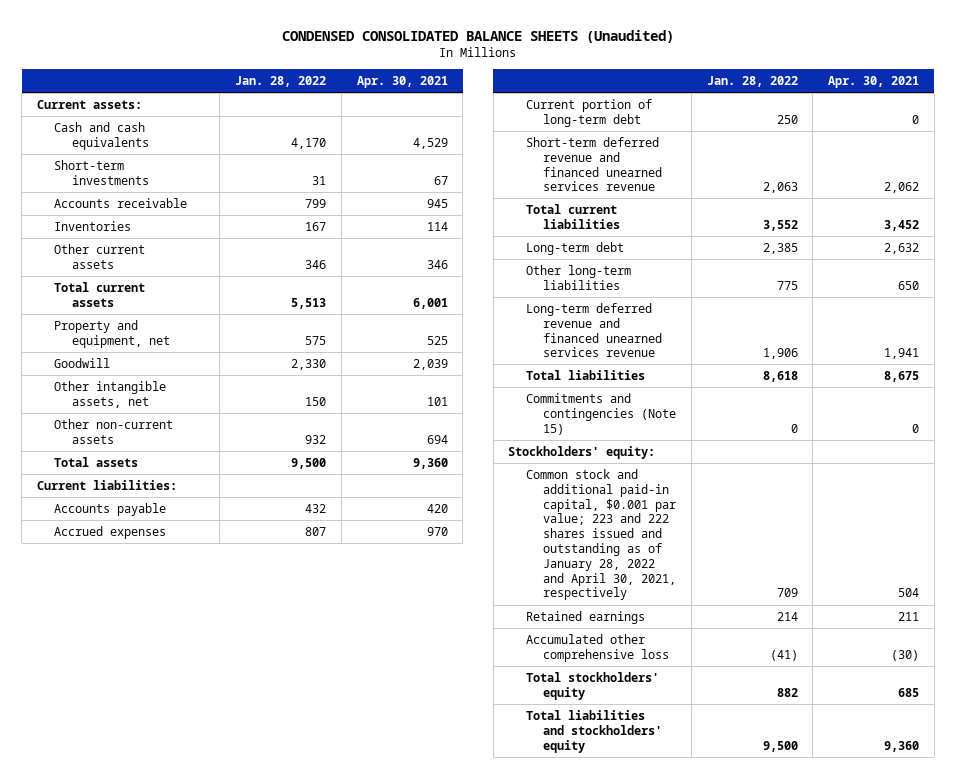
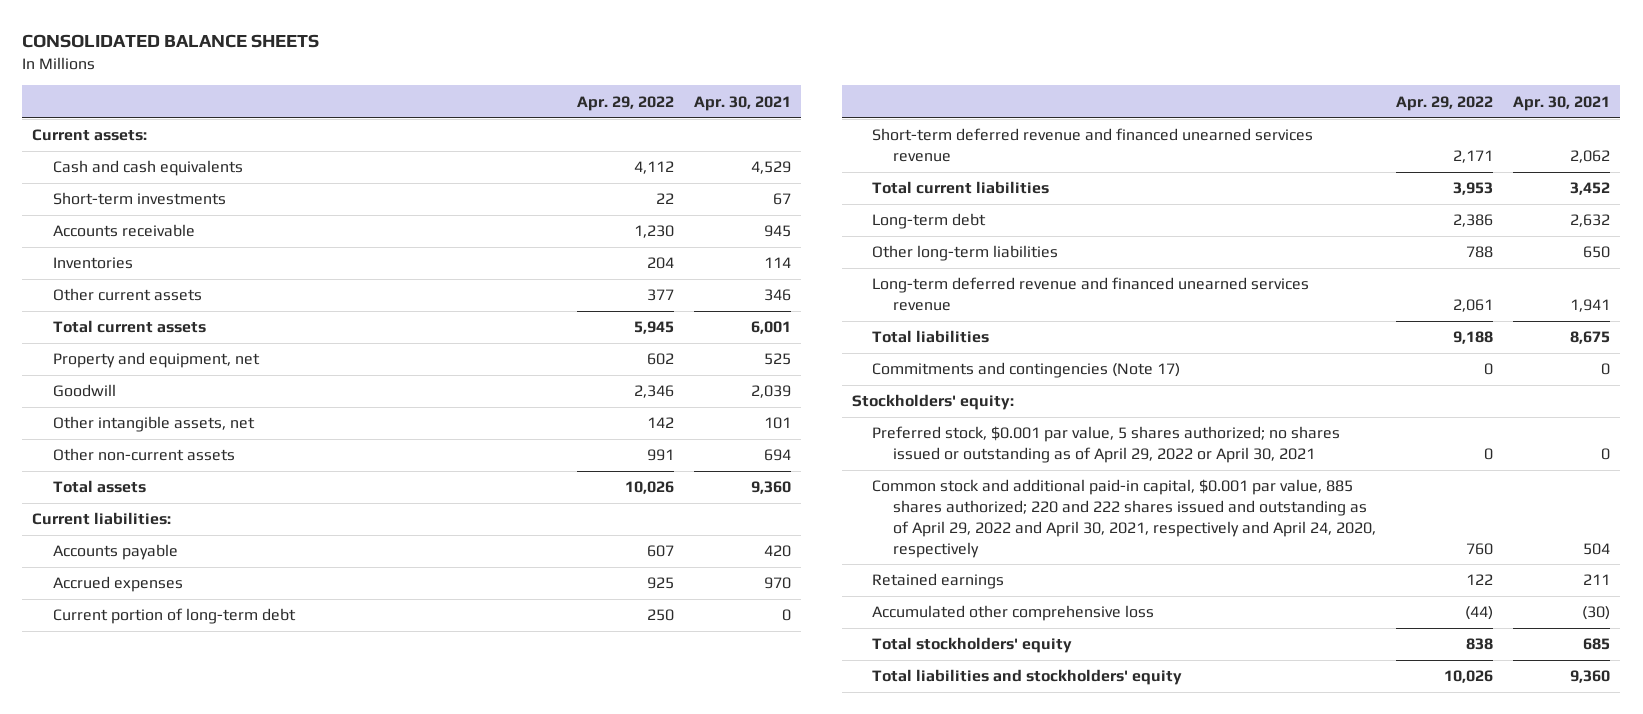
- CONDENSED CONSOLIDATED BALANCE SHEETS (Unaudited)
+ CONSOLIDATED BALANCE SHEETS
- | Jan. 28, 2022 | Apr. 30, 2021
+ | Apr. 29, 2022 | Apr. 30, 2021
- Commitments and contingencies (Note 15) | 0 | 0
+ Commitments and contingencies (Note 17) | 0 | 0
- Common stock and additional paid-in capital, $0.001 par value; 223 and 222 shares issued and outstanding as of January 28, 2022 and April 30, 2021, respectively | 709 | 504
+ Preferred stock, $0.001 par value, 5 shares authorized; no shares issued or outstanding as of April 29, 2022 or April 30, 2021 | 0 | 0
+ Common stock and additional paid-in capital, $0.001 par value, 885 shares authorized; 220 and 222 shares issued and outstanding as of April 29, 2022 and April 30, 2021, respectively and April 24, 2020, respectively | 760 | 504

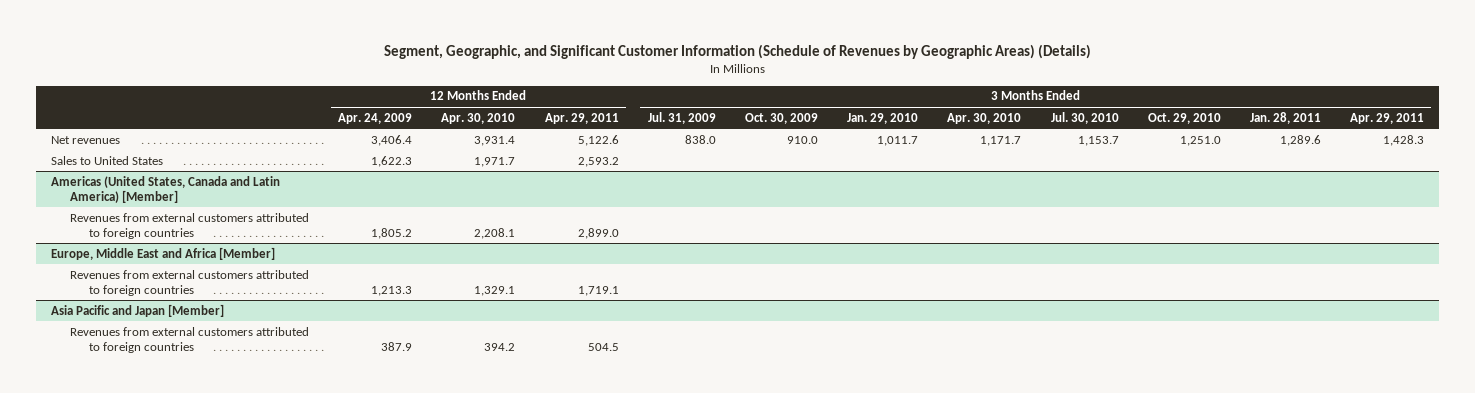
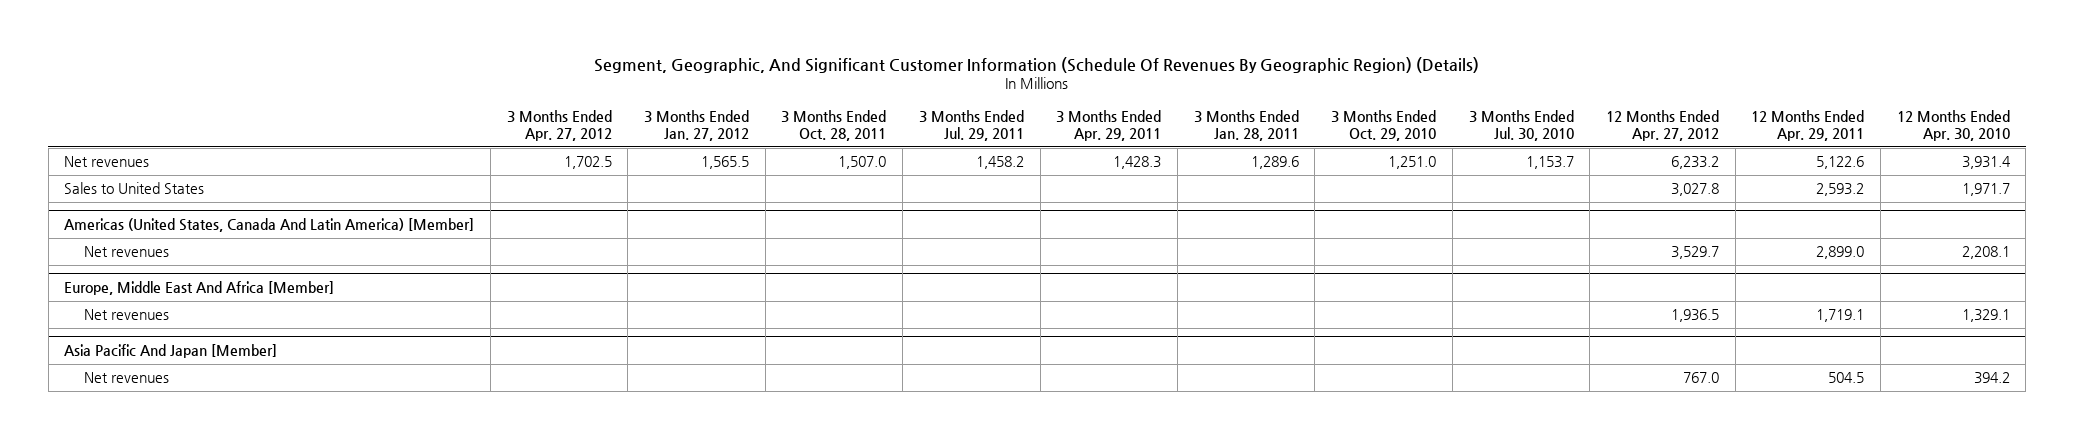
- Segment, Geographic, and Significant Customer Information (Schedule of Revenues by Geographic Areas) (Details)
+ Segment, Geographic, And Significant Customer Information (Schedule Of Revenues By Geographic Region) (Details)
- | 12 Months Ended Apr. 24, 2009 | 12 Months Ended Apr. 30, 2010 | 12 Months Ended Apr. 29, 2011 | 3 Months Ended Jul. 31, 2009 | 3 Months Ended Oct. 30, 2009 | 3 Months Ended Jan. 29, 2010 | 3 Months Ended Apr. 30, 2010 | 3 Months Ended Jul. 30, 2010 | 3 Months Ended Oct. 29, 2010 | 3 Months Ended Jan. 28, 2011 | 3 Months Ended Apr. 29, 2011
+ | 3 Months Ended Apr. 27, 2012 | 3 Months Ended Jan. 27, 2012 | 3 Months Ended Oct. 28, 2011 | 3 Months Ended Jul. 29, 2011 | 3 Months Ended Apr. 29, 2011 | 3 Months Ended Jan. 28, 2011 | 3 Months Ended Oct. 29, 2010 | 3 Months Ended Jul. 30, 2010 | 12 Months Ended Apr. 27, 2012 | 12 Months Ended Apr. 29, 2011 | 12 Months Ended Apr. 30, 2010
- Americas (United States, Canada and Latin America) [Member]
- Revenues from external customers attributed to foreign countries | 1,805.2 | 2,208.1 | 2,899.0 | | | | | | | |
- Europe, Middle East and Africa [Member]
- Revenues from external customers attributed to foreign countries | 1,213.3 | 1,329.1 | 1,719.1 | | | | | | | |
- Asia Pacific and Japan [Member]
- Revenues from external customers attributed to foreign countries | 387.9 | 394.2 | 504.5 | | | | | | | |
+ Americas (United States, Canada And Latin America) [Member]
+ Net revenues | | | | | | | | | 3,529.7 | 2,899.0 | 2,208.1
+ Europe, Middle East And Africa [Member]
+ Net revenues | | | | | | | | | 1,936.5 | 1,719.1 | 1,329.1
+ Asia Pacific And Japan [Member]
+ Net revenues | | | | | | | | | 767.0 | 504.5 | 394.2

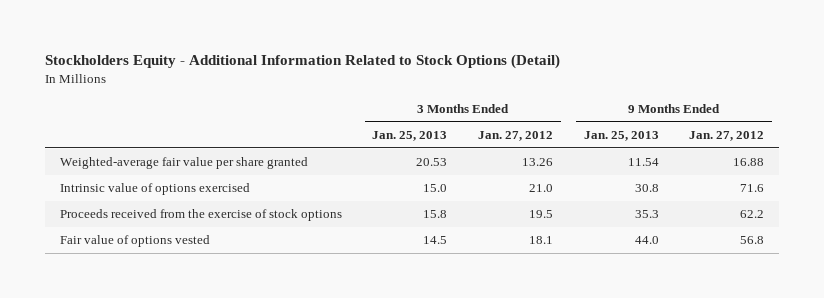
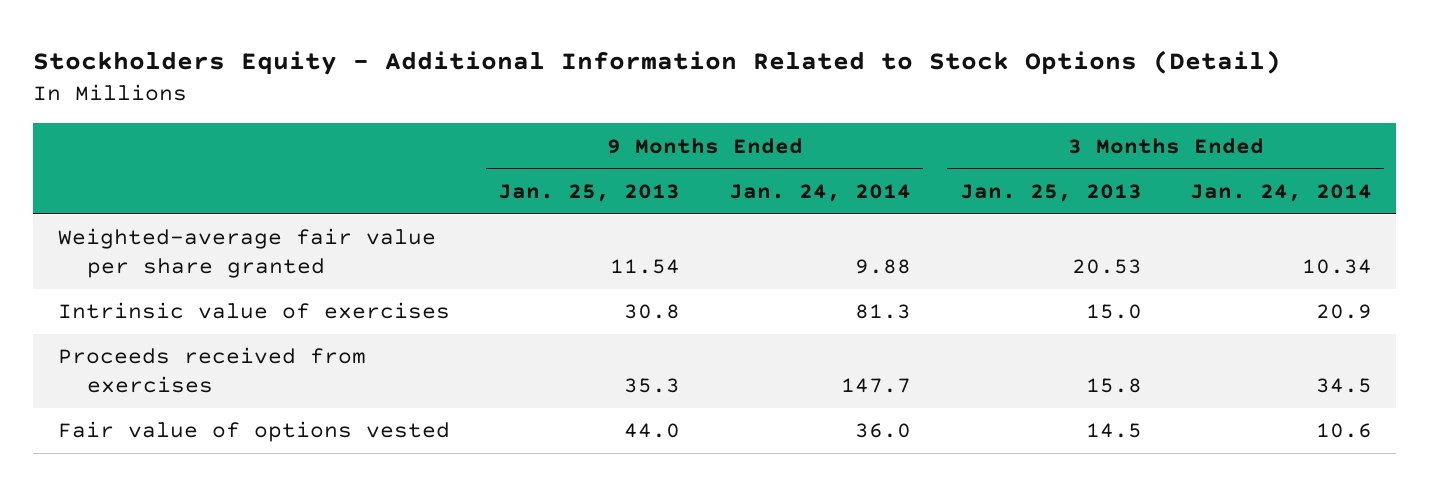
- | 3 Months Ended Jan. 25, 2013 | 3 Months Ended Jan. 27, 2012 | 9 Months Ended Jan. 25, 2013 | 9 Months Ended Jan. 27, 2012
+ | 9 Months Ended Jan. 25, 2013 | 9 Months Ended Jan. 24, 2014 | 3 Months Ended Jan. 25, 2013 | 3 Months Ended Jan. 24, 2014
- Intrinsic value of options exercised | 15.0 | 21.0 | 30.8 | 71.6
- Proceeds received from the exercise of stock options | 15.8 | 19.5 | 35.3 | 62.2
+ Intrinsic value of exercises | 30.8 | 81.3 | 15.0 | 20.9
+ Proceeds received from exercises | 35.3 | 147.7 | 15.8 | 34.5

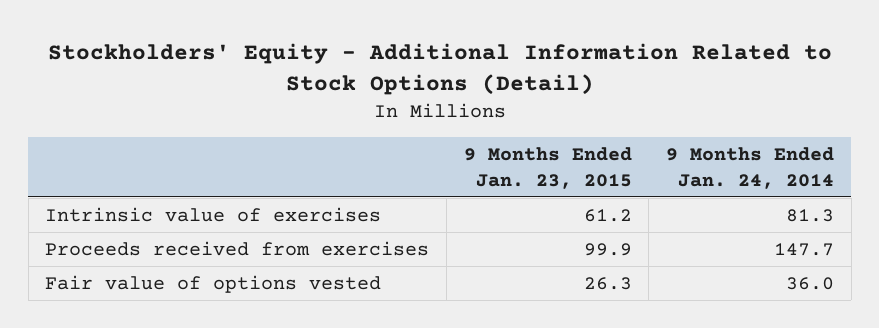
- Stockholders Equity - Additional Information Related to Stock Options (Detail)
+ Stockholders' Equity - Additional Information Related to Stock Options (Detail)
- | 9 Months Ended Jan. 25, 2013 | 9 Months Ended Jan. 24, 2014 | 3 Months Ended Jan. 25, 2013 | 3 Months Ended Jan. 24, 2014
+ | 9 Months Ended Jan. 23, 2015 | 9 Months Ended Jan. 24, 2014
- Weighted-average fair value per share granted | 11.54 | 9.88 | 20.53 | 10.34

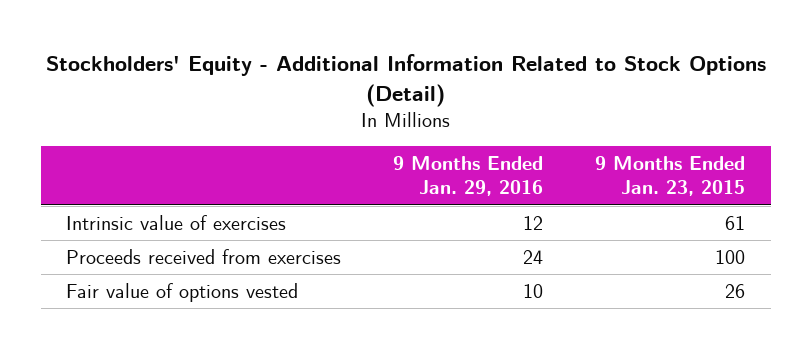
- | 9 Months Ended Jan. 23, 2015 | 9 Months Ended Jan. 24, 2014
+ | 9 Months Ended Jan. 29, 2016 | 9 Months Ended Jan. 23, 2015
- Intrinsic value of exercises | 61.2 | 81.3
- Proceeds received from exercises | 99.9 | 147.7
- Fair value of options vested | 26.3 | 36.0
+ Intrinsic value of exercises | 12 | 61
+ Proceeds received from exercises | 24 | 100
+ Fair value of options vested | 10 | 26

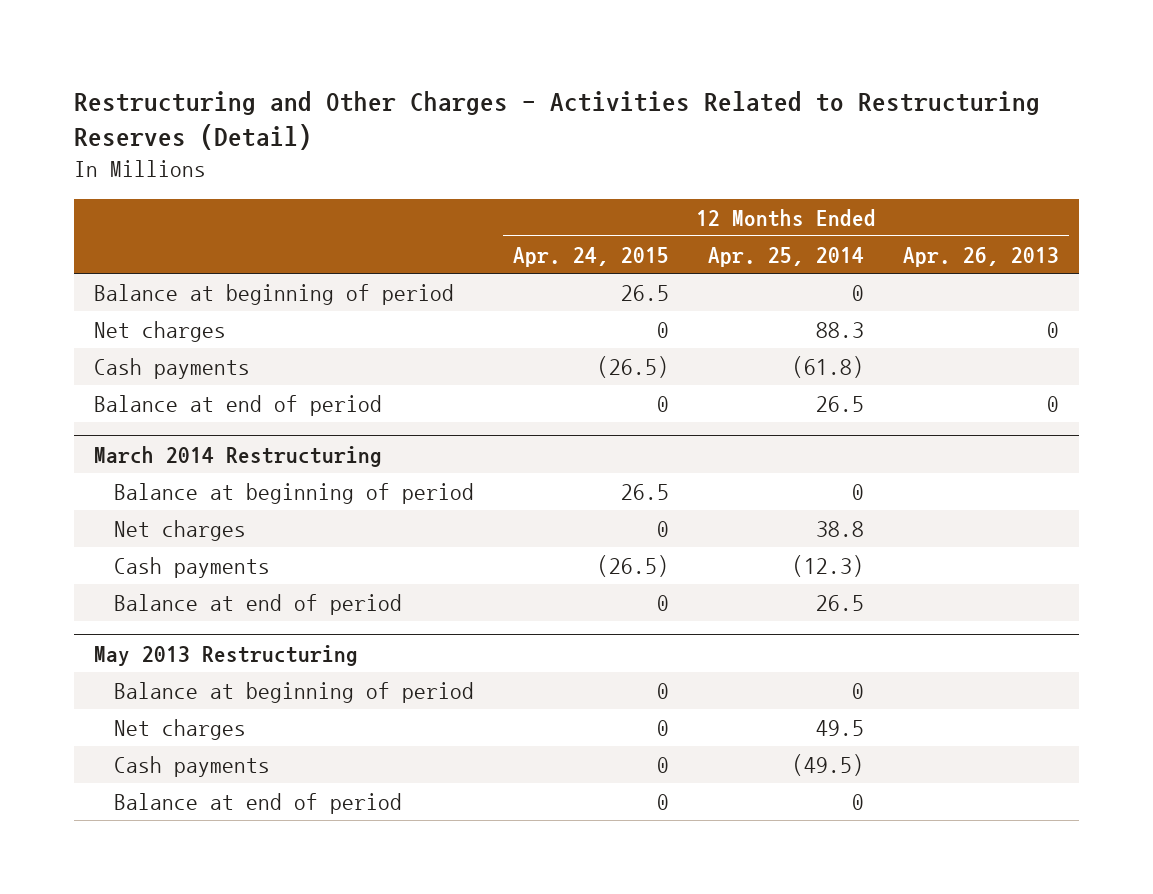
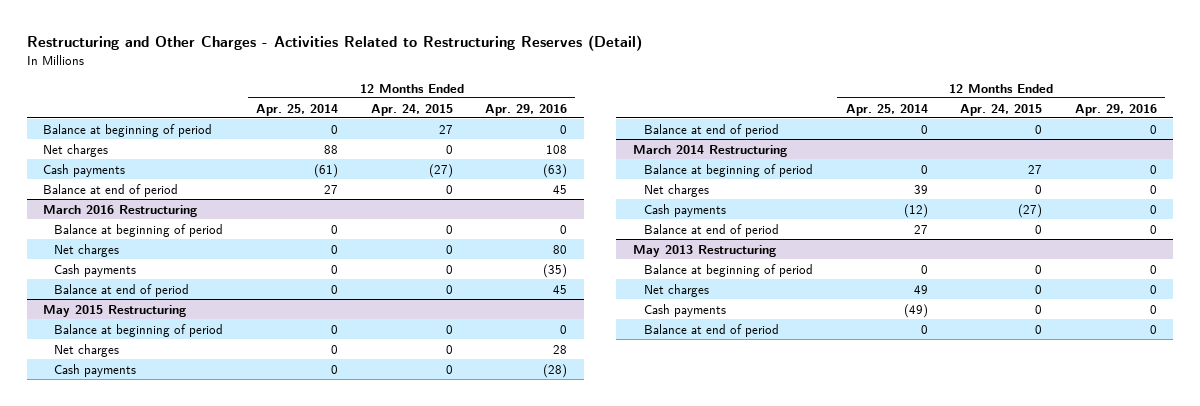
- | 12 Months Ended Apr. 24, 2015 | 12 Months Ended Apr. 25, 2014 | 12 Months Ended Apr. 26, 2013
+ | 12 Months Ended Apr. 25, 2014 | 12 Months Ended Apr. 24, 2015 | 12 Months Ended Apr. 29, 2016
- Balance at beginning of period | 26.5 | 0 |
- Net charges | 0 | 88.3 | 0
- Cash payments | (26.5) | (61.8) |
- Balance at end of period | 0 | 26.5 | 0
+ Balance at beginning of period | 0 | 27 | 0
+ Net charges | 88 | 0 | 108
+ Cash payments | (61) | (27) | (63)
+ Balance at end of period | 27 | 0 | 45
+ March 2016 Restructuring
+ Balance at beginning of period | 0 | 0 | 0
+ Net charges | 0 | 0 | 80
+ Cash payments | 0 | 0 | (35)
+ Balance at end of period | 0 | 0 | 45
+ May 2015 Restructuring
+ Balance at beginning of period | 0 | 0 | 0
+ Net charges | 0 | 0 | 28
+ Cash payments | 0 | 0 | (28)
+ Balance at end of period | 0 | 0 | 0
@ March 2014 Restructuring
- Balance at beginning of period | 26.5 | 0 |
- Net charges | 0 | 38.8 |
- Cash payments | (26.5) | (12.3) |
- Balance at end of period | 0 | 26.5 |
+ Balance at beginning of period | 0 | 27 | 0
+ Net charges | 39 | 0 | 0
+ Cash payments | (12) | (27) | 0
+ Balance at end of period | 27 | 0 | 0
@ May 2013 Restructuring
- Net charges | 0 | 49.5 |
- Cash payments | 0 | (49.5) |
+ Net charges | 49 | 0 | 0
+ Cash payments | (49) | 0 | 0

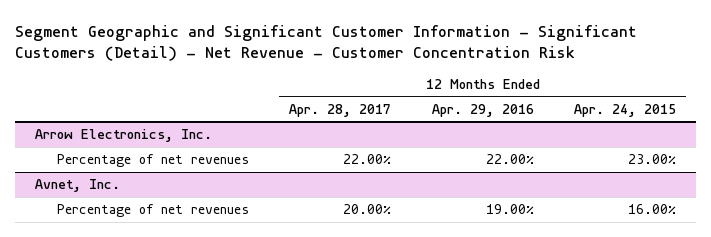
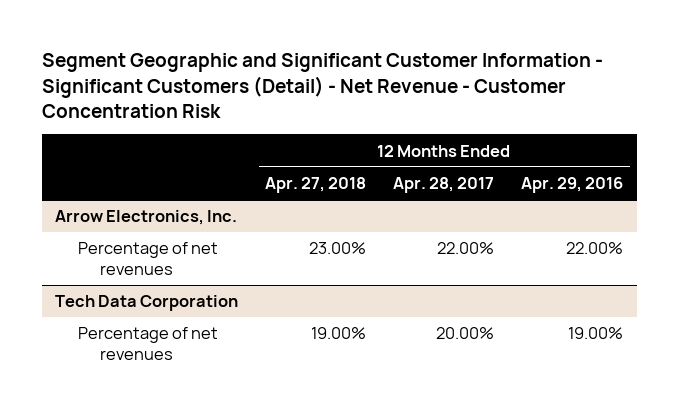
- | 12 Months Ended Apr. 28, 2017 | 12 Months Ended Apr. 29, 2016 | 12 Months Ended Apr. 24, 2015
+ | 12 Months Ended Apr. 27, 2018 | 12 Months Ended Apr. 28, 2017 | 12 Months Ended Apr. 29, 2016
- Avnet, Inc.
+ Tech Data Corporation

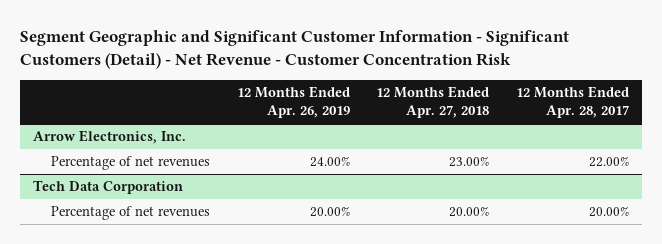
- | 12 Months Ended Apr. 27, 2018 | 12 Months Ended Apr. 28, 2017 | 12 Months Ended Apr. 29, 2016
+ | 12 Months Ended Apr. 26, 2019 | 12 Months Ended Apr. 27, 2018 | 12 Months Ended Apr. 28, 2017
@ Tech Data Corporation
- Percentage of net revenues | 19.00% | 20.00% | 19.00%
+ Percentage of net revenues | 20.00% | 20.00% | 20.00%

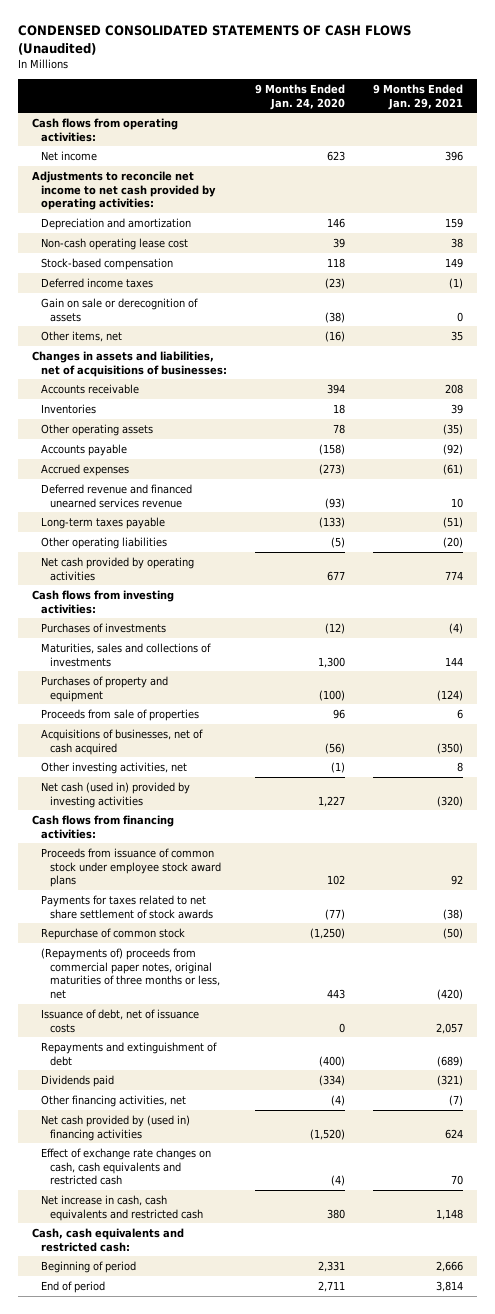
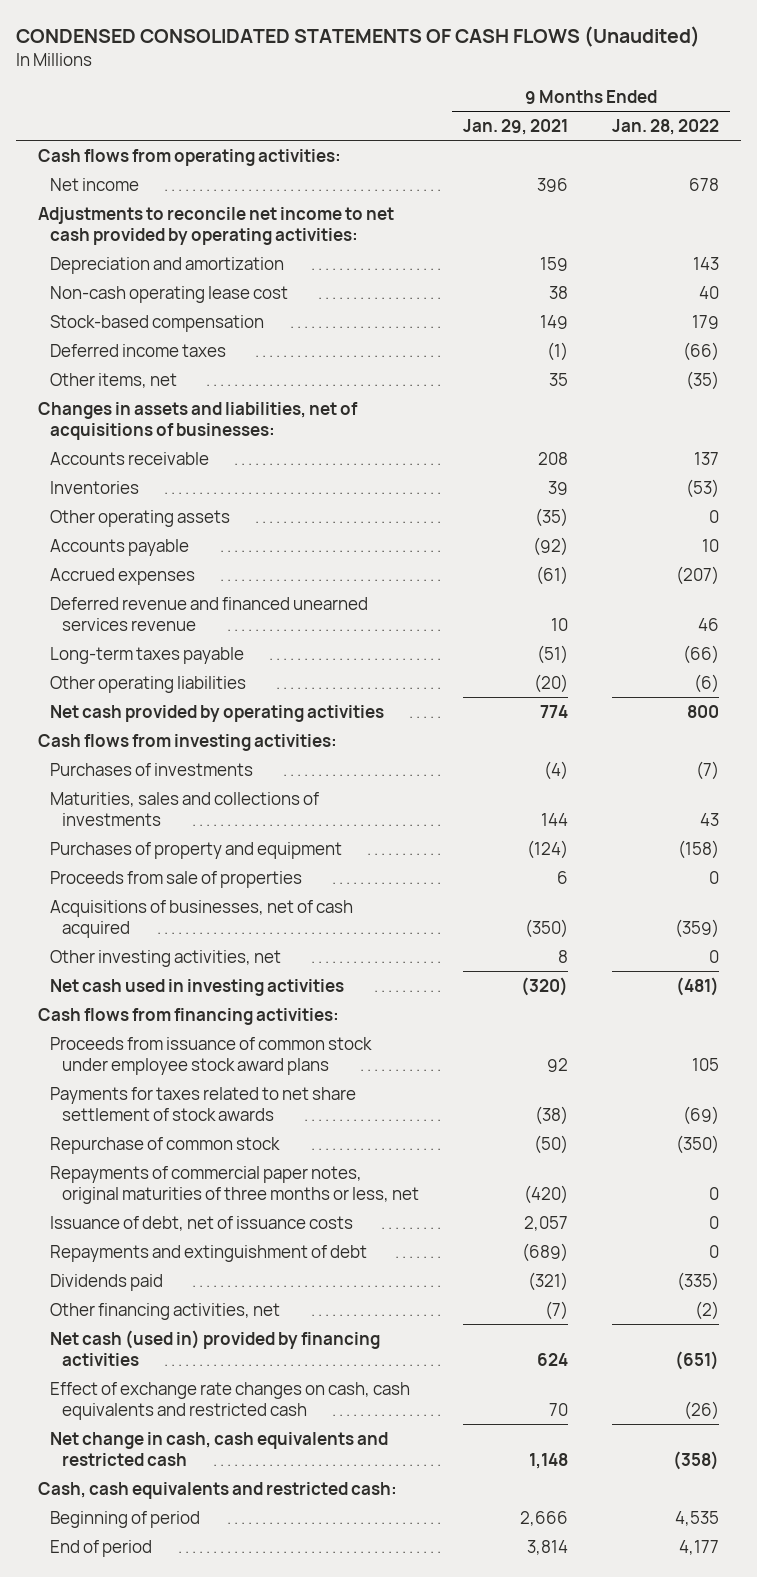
- | 9 Months Ended Jan. 24, 2020 | 9 Months Ended Jan. 29, 2021
+ | 9 Months Ended Jan. 29, 2021 | 9 Months Ended Jan. 28, 2022
- Gain on sale or derecognition of assets | (38) | 0
- Net cash (used in) provided by investing activities | 1,227 | (320)
+ Net cash used in investing activities | (320) | (481)
- (Repayments of) proceeds from commercial paper notes, original maturities of three months or less, net | 443 | (420)
+ Repayments of commercial paper notes, original maturities of three months or less, net | (420) | 0
- Net cash provided by (used in) financing activities | (1,520) | 624
+ Net cash (used in) provided by financing activities | 624 | (651)
- Net increase in cash, cash equivalents and restricted cash | 380 | 1,148
+ Net change in cash, cash equivalents and restricted cash | 1,148 | (358)

